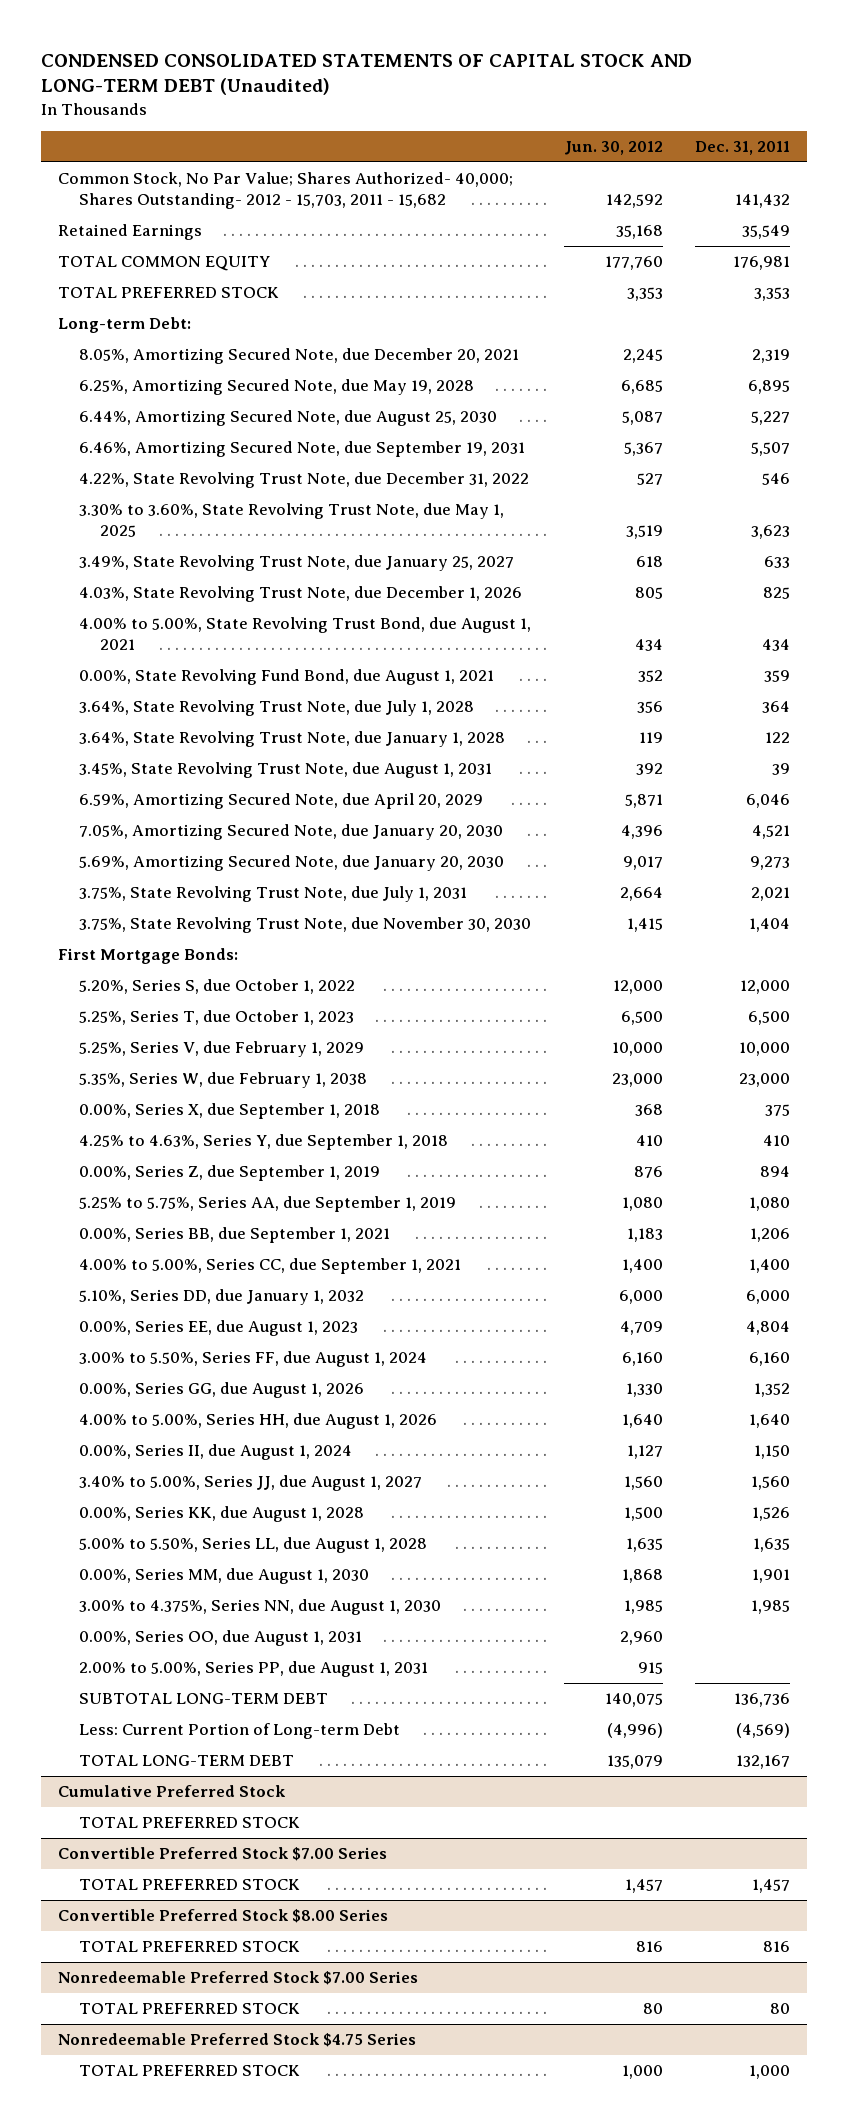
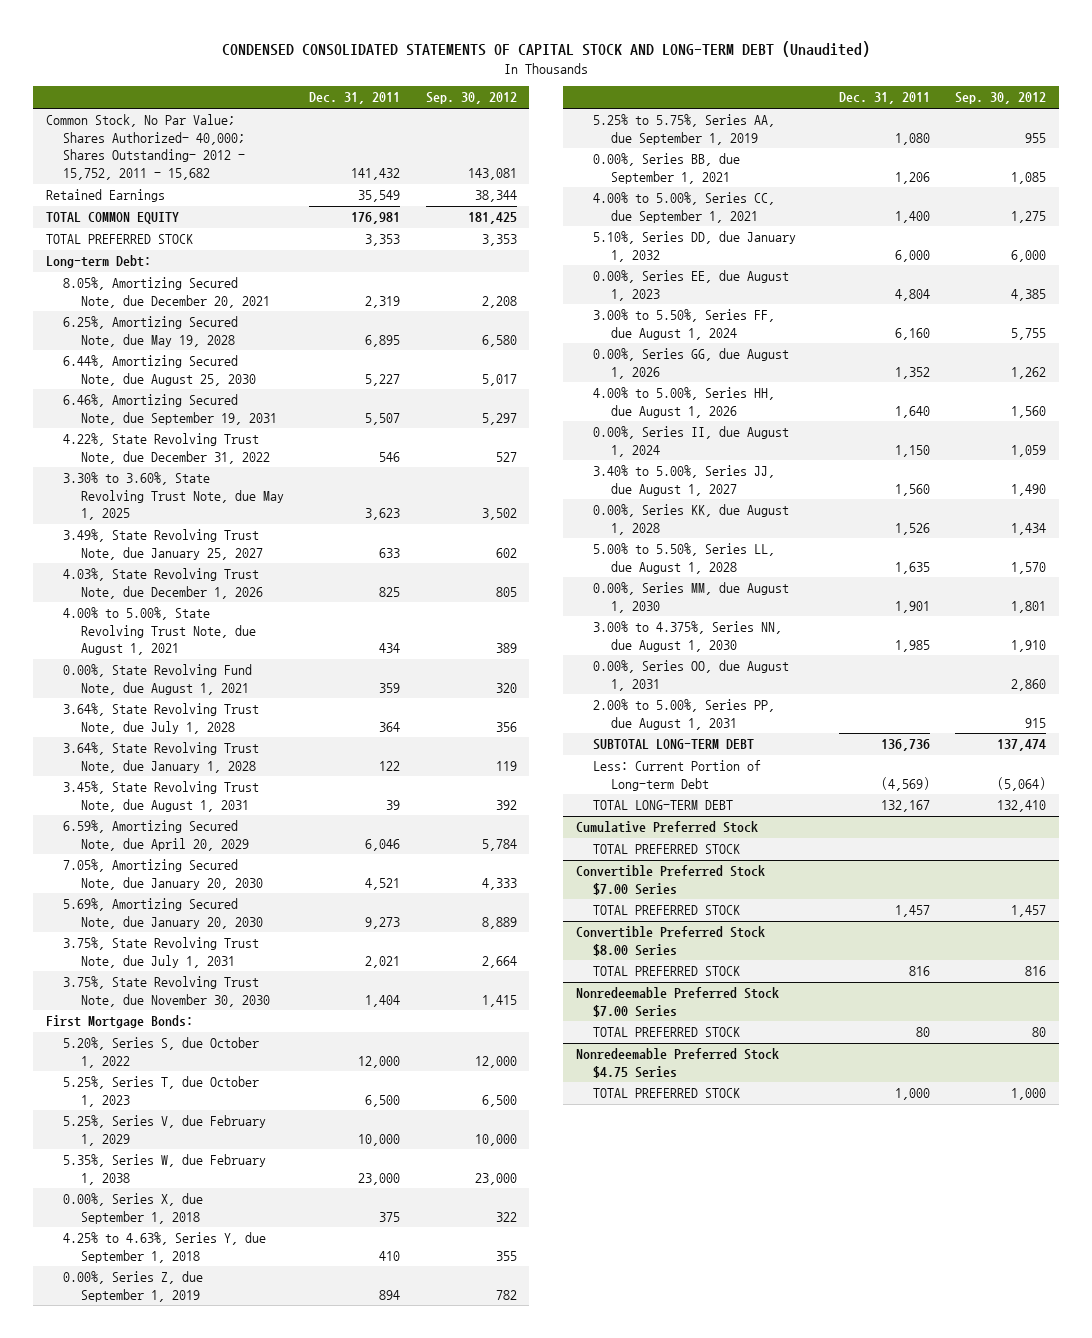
- | Jun. 30, 2012 | Dec. 31, 2011
+ | Dec. 31, 2011 | Sep. 30, 2012
- Common Stock, No Par Value; Shares Authorized- 40,000; Shares Outstanding- 2012 - 15,703, 2011 - 15,682 | 142,592 | 141,432
+ Common Stock, No Par Value; Shares Authorized- 40,000; Shares Outstanding- 2012 - 15,752, 2011 - 15,682 | 141,432 | 143,081
- 4.00% to 5.00%, State Revolving Trust Bond, due August 1, 2021 | 434 | 434
- 0.00%, State Revolving Fund Bond, due August 1, 2021 | 352 | 359
+ 4.00% to 5.00%, State Revolving Trust Note, due August 1, 2021 | 434 | 389
+ 0.00%, State Revolving Fund Note, due August 1, 2021 | 359 | 320

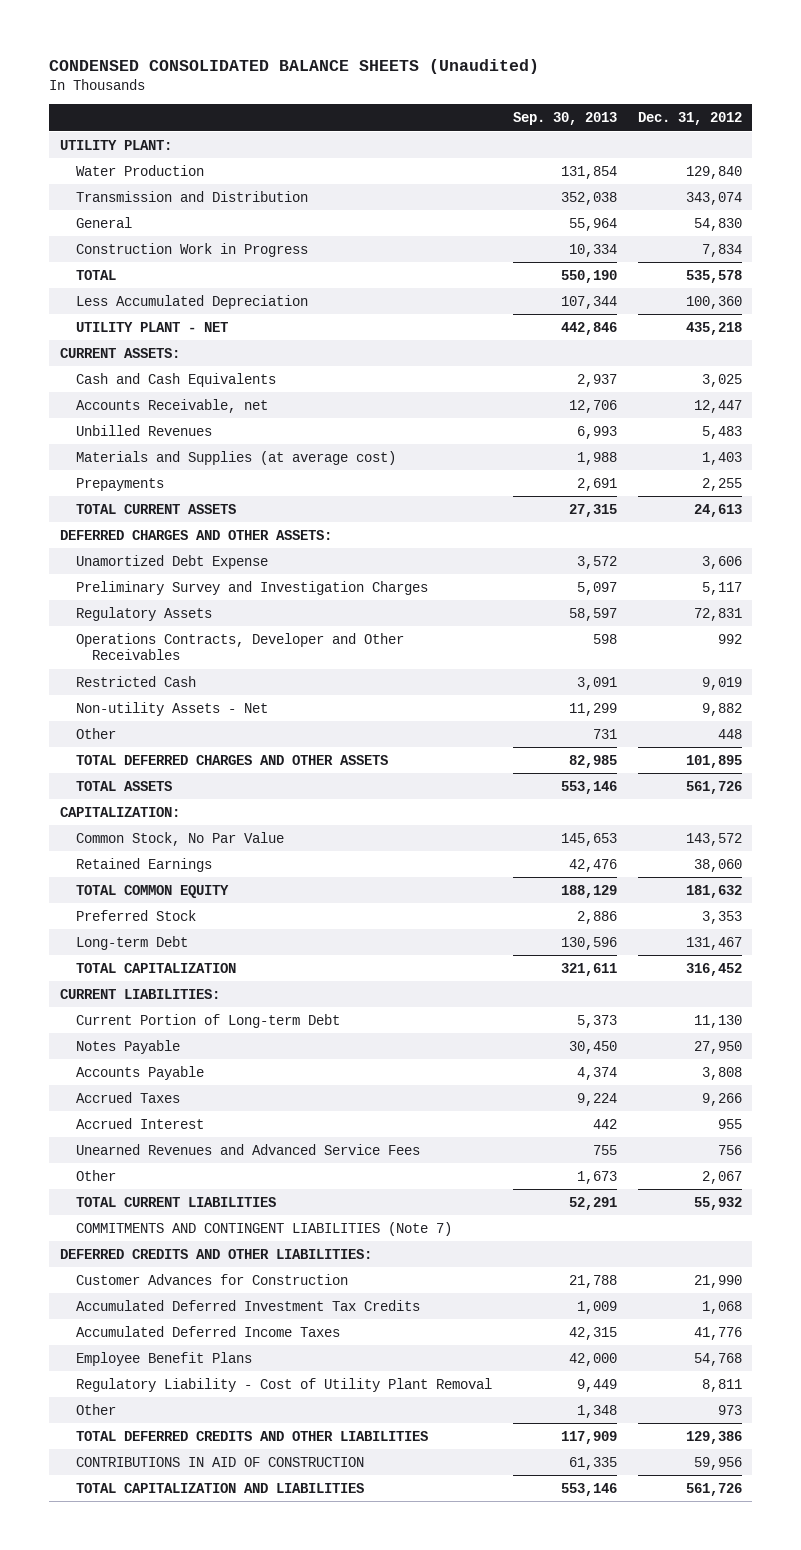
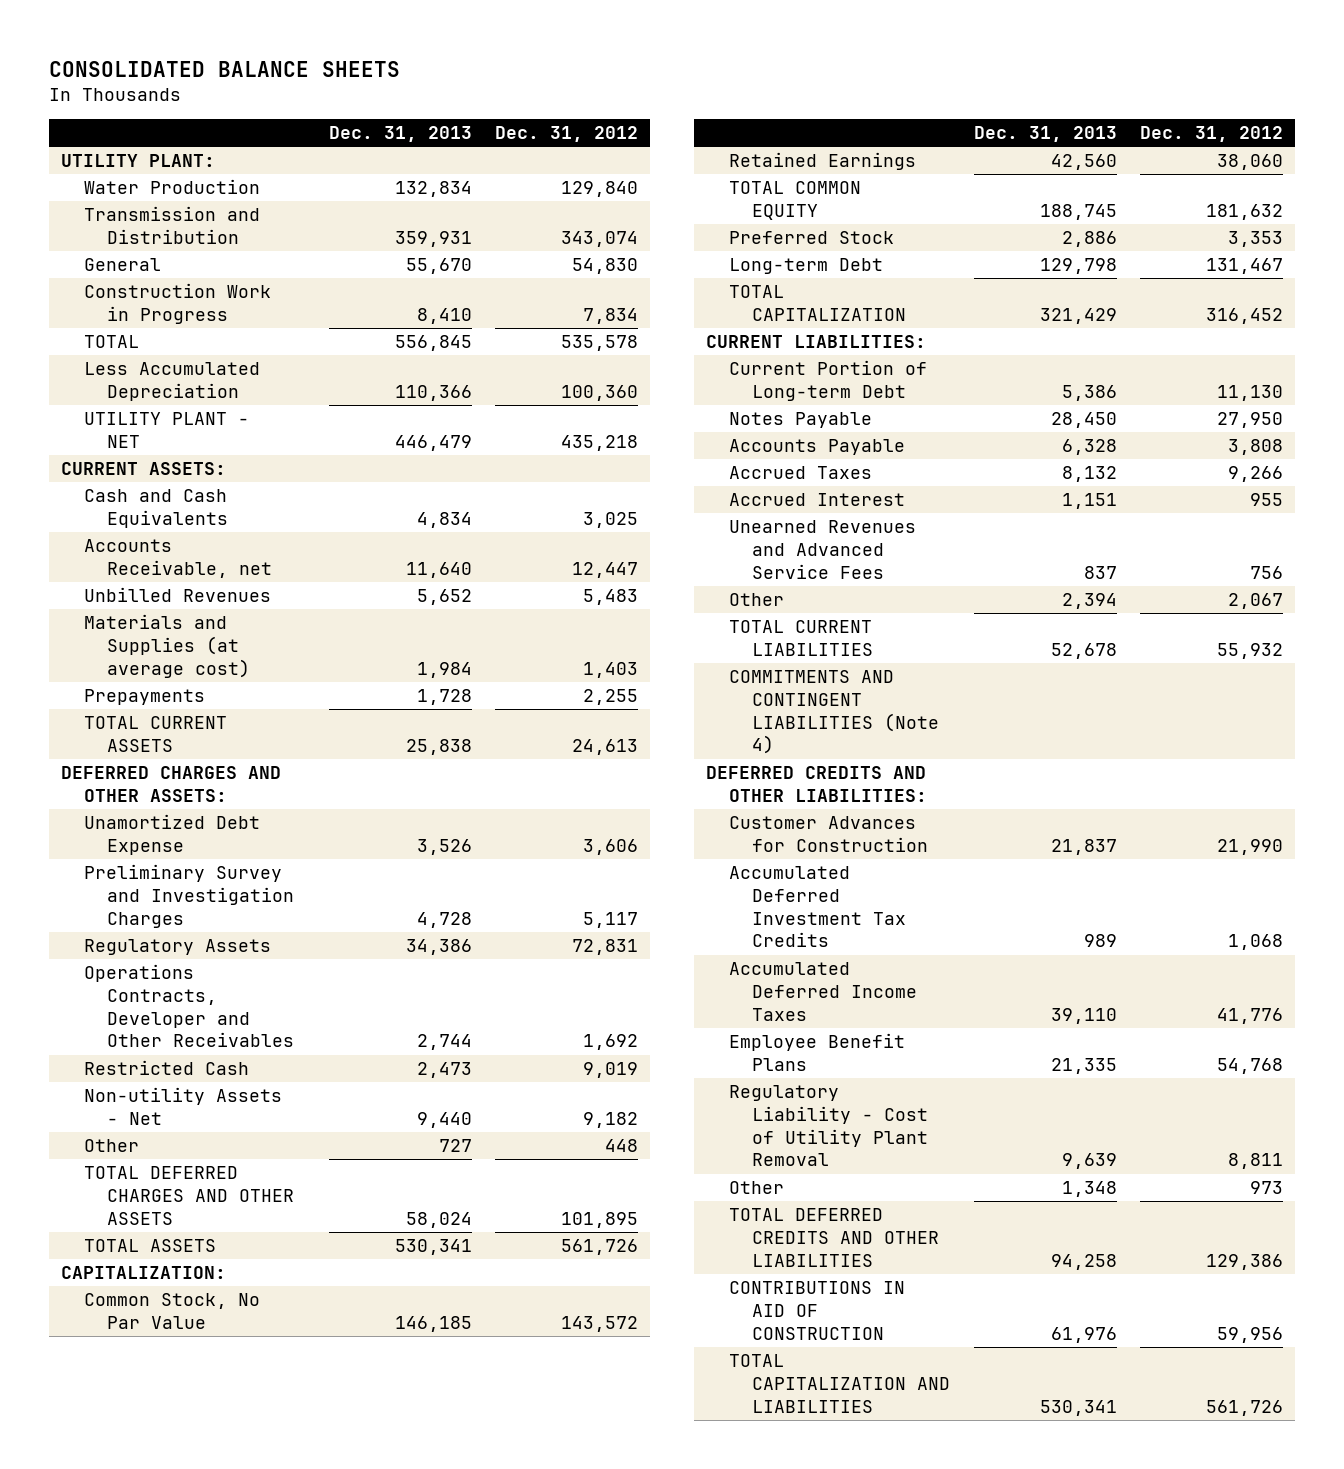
- CONDENSED CONSOLIDATED BALANCE SHEETS (Unaudited)
+ CONSOLIDATED BALANCE SHEETS
- | Sep. 30, 2013 | Dec. 31, 2012
+ | Dec. 31, 2013 | Dec. 31, 2012
- Operations Contracts, Developer and Other Receivables | 598 | 992
+ Operations Contracts, Developer and Other Receivables | 2,744 | 1,692
- Non-utility Assets - Net | 11,299 | 9,882
+ Non-utility Assets - Net | 9,440 | 9,182
- COMMITMENTS AND CONTINGENT LIABILITIES (Note 7)
+ COMMITMENTS AND CONTINGENT LIABILITIES (Note 4)

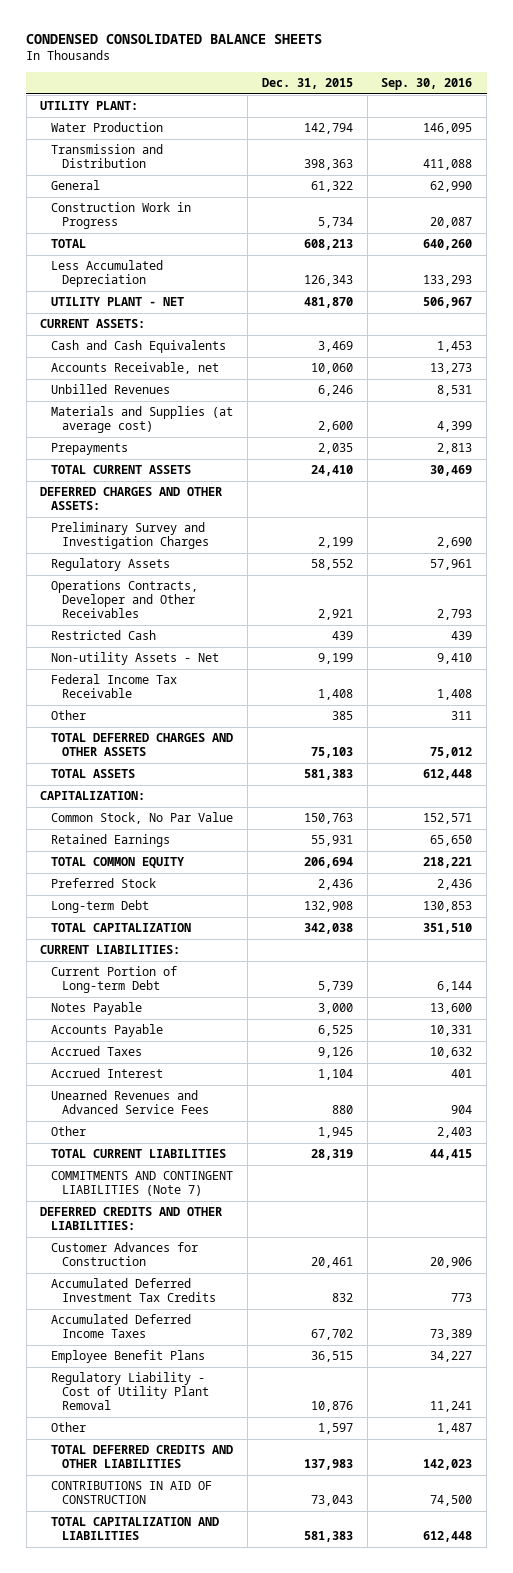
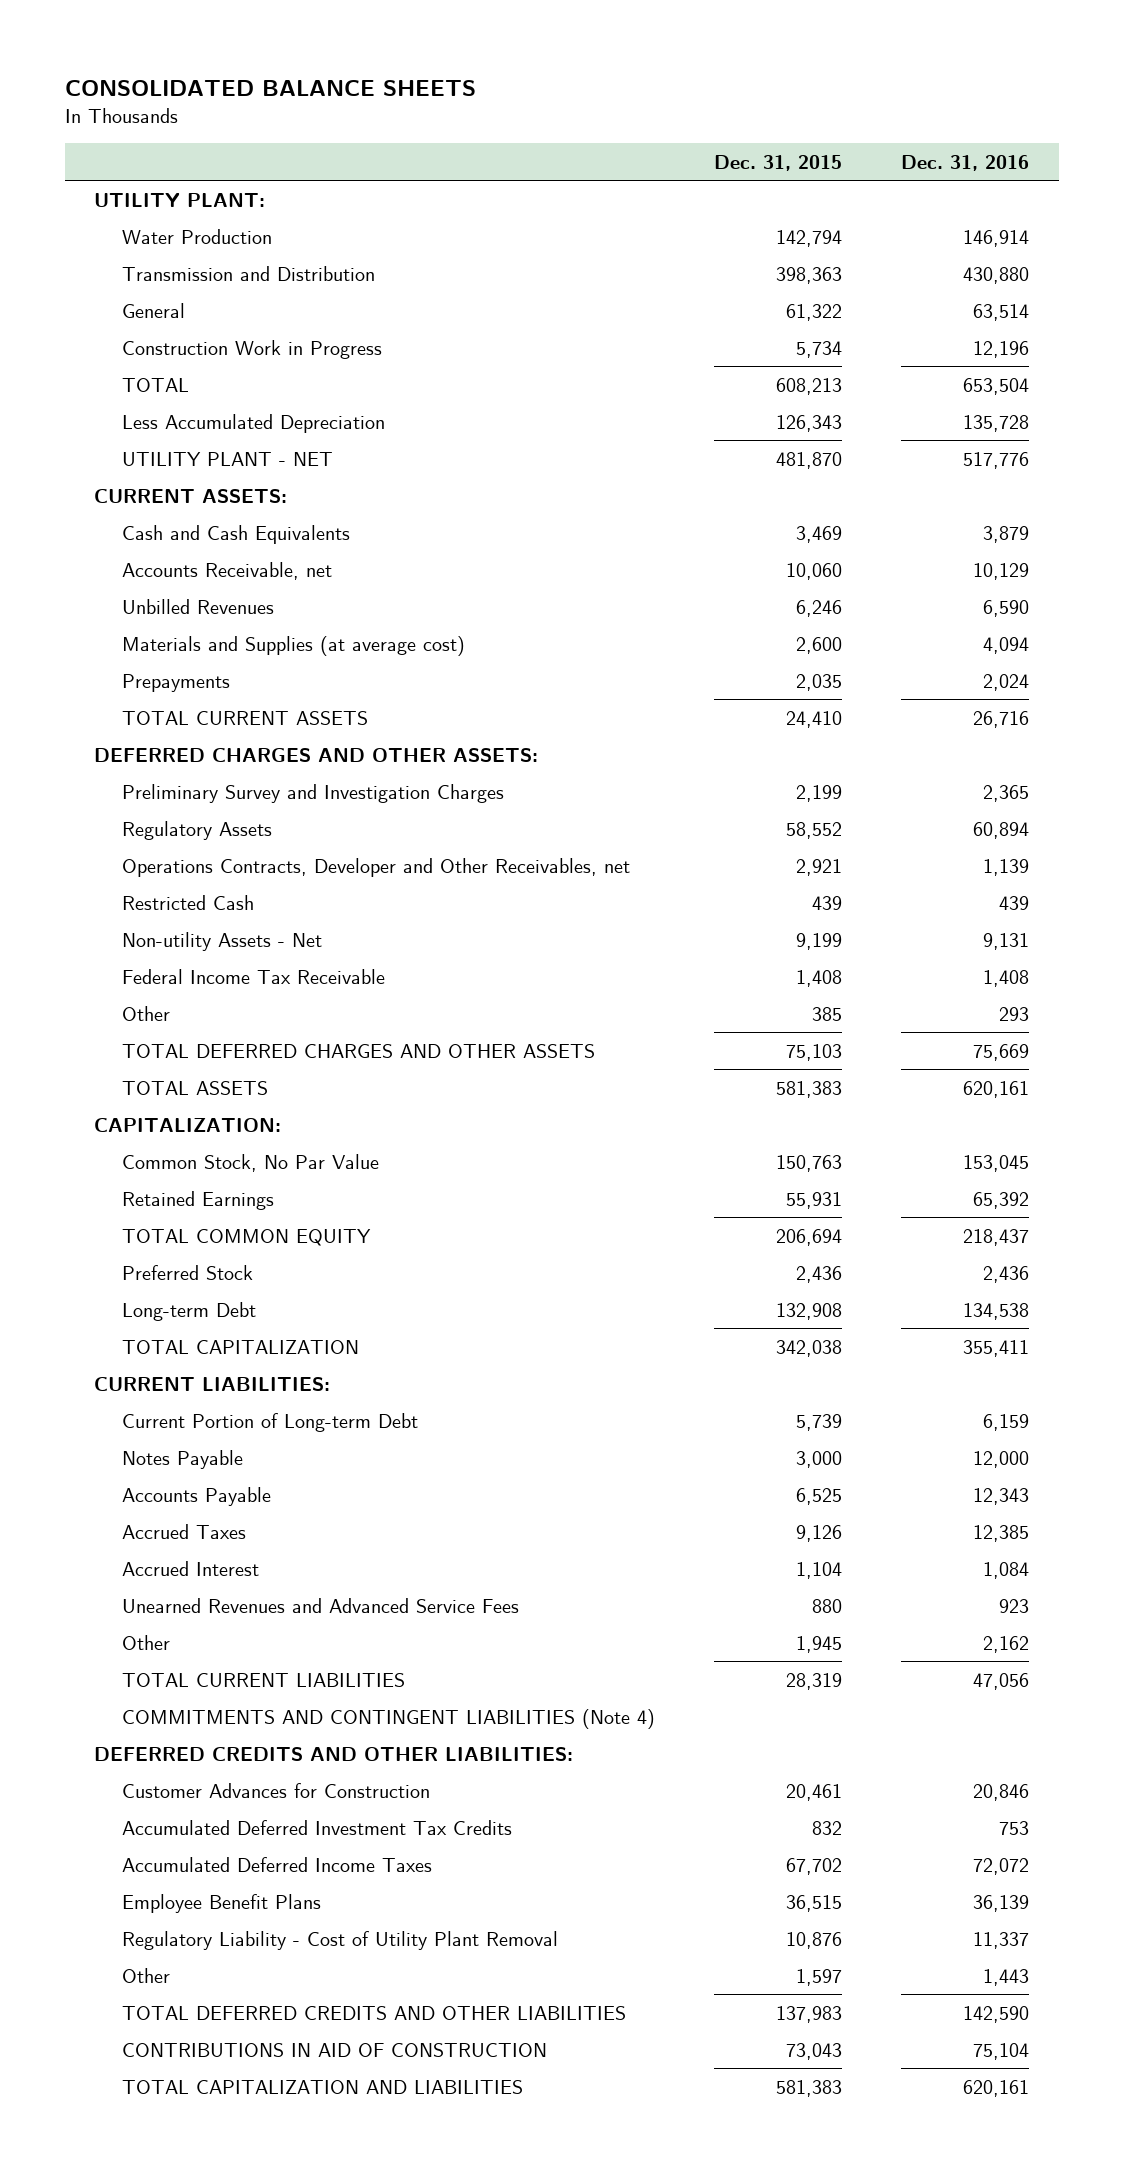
- CONDENSED CONSOLIDATED BALANCE SHEETS
+ CONSOLIDATED BALANCE SHEETS
- | Dec. 31, 2015 | Sep. 30, 2016
+ | Dec. 31, 2015 | Dec. 31, 2016
- Operations Contracts, Developer and Other Receivables | 2,921 | 2,793
+ Operations Contracts, Developer and Other Receivables, net | 2,921 | 1,139
- COMMITMENTS AND CONTINGENT LIABILITIES (Note 7)
+ COMMITMENTS AND CONTINGENT LIABILITIES (Note 4)

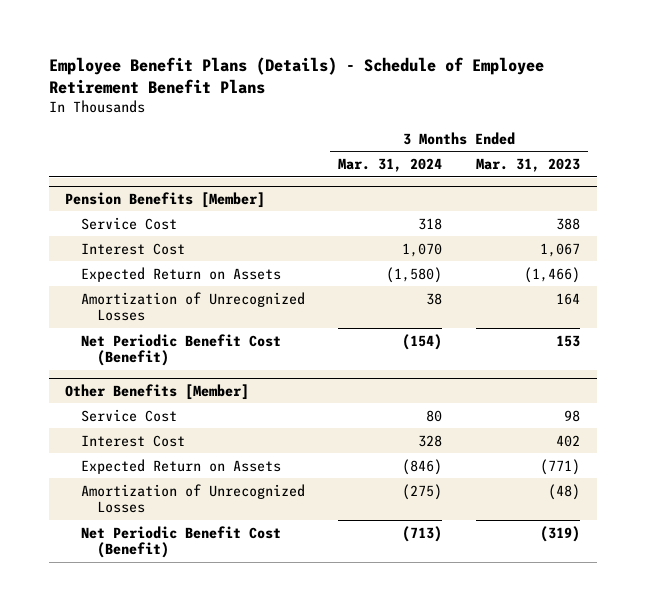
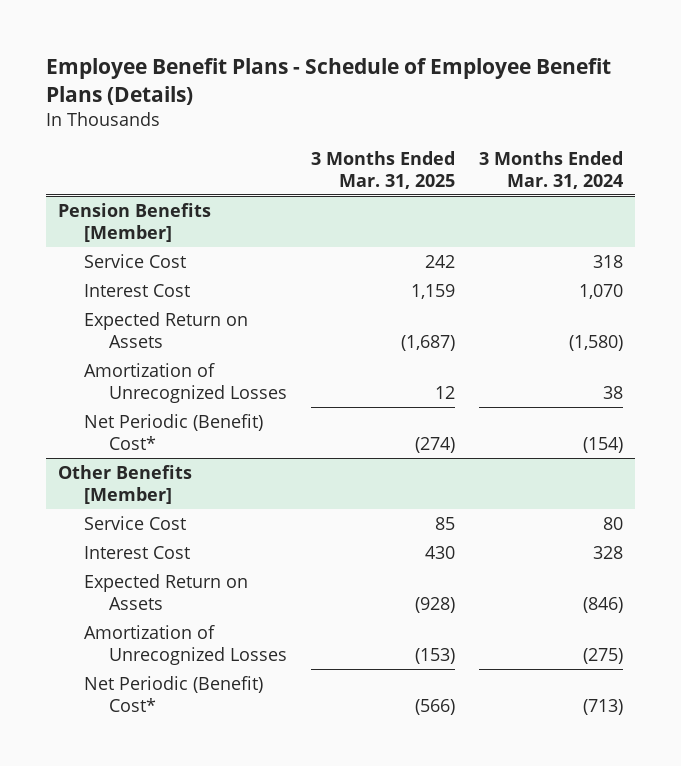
- Employee Benefit Plans (Details) - Schedule of Employee Retirement Benefit Plans
+ Employee Benefit Plans - Schedule of Employee Benefit Plans (Details)
- | 3 Months Ended Mar. 31, 2024 | 3 Months Ended Mar. 31, 2023
+ | 3 Months Ended Mar. 31, 2025 | 3 Months Ended Mar. 31, 2024
@ Pension Benefits [Member]
- Net Periodic Benefit Cost (Benefit) | (154) | 153
+ Net Periodic (Benefit) Cost* | (274) | (154)
@ Other Benefits [Member]
- Net Periodic Benefit Cost (Benefit) | (713) | (319)
+ Net Periodic (Benefit) Cost* | (566) | (713)

